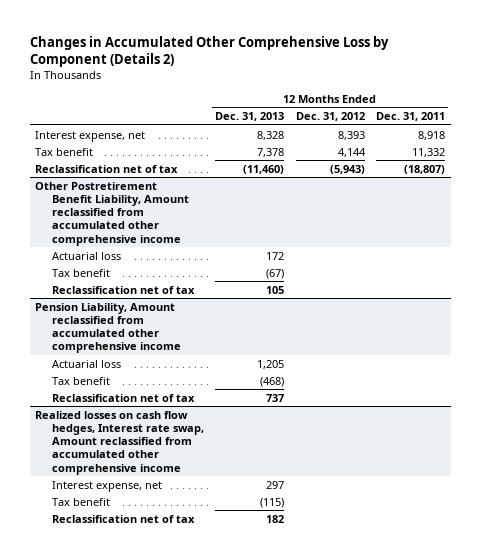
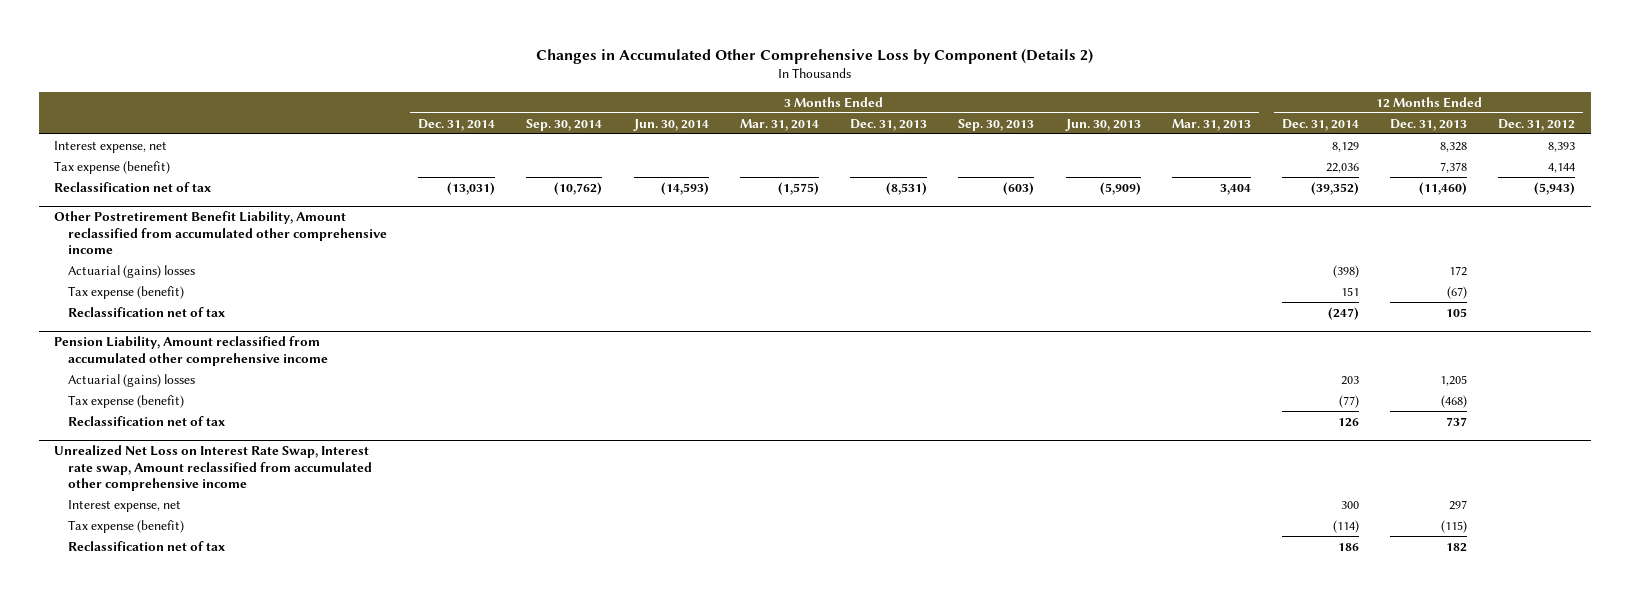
- | 12 Months Ended Dec. 31, 2013 | 12 Months Ended Dec. 31, 2012 | 12 Months Ended Dec. 31, 2011
+ | 3 Months Ended Dec. 31, 2014 | 3 Months Ended Sep. 30, 2014 | 3 Months Ended Jun. 30, 2014 | 3 Months Ended Mar. 31, 2014 | 3 Months Ended Dec. 31, 2013 | 3 Months Ended Sep. 30, 2013 | 3 Months Ended Jun. 30, 2013 | 3 Months Ended Mar. 31, 2013 | 12 Months Ended Dec. 31, 2014 | 12 Months Ended Dec. 31, 2013 | 12 Months Ended Dec. 31, 2012
- Tax benefit | 7,378 | 4,144 | 11,332
+ Tax expense (benefit) | | | | | | | | | 22,036 | 7,378 | 4,144
@ Other Postretirement Benefit Liability, Amount reclassified from accumulated other comprehensive income
- Actuarial loss | 172 | |
- Tax benefit | (67) | |
+ Actuarial (gains) losses | | | | | | | | | (398) | 172 |
+ Tax expense (benefit) | | | | | | | | | 151 | (67) |
@ Pension Liability, Amount reclassified from accumulated other comprehensive income
- Actuarial loss | 1,205 | |
- Tax benefit | (468) | |
+ Actuarial (gains) losses | | | | | | | | | 203 | 1,205 |
+ Tax expense (benefit) | | | | | | | | | (77) | (468) |
- Realized losses on cash flow hedges, Interest rate swap, Amount reclassified from accumulated other comprehensive income
+ Unrealized Net Loss on Interest Rate Swap, Interest rate swap, Amount reclassified from accumulated other comprehensive income
- Tax benefit | (115) | |
+ Tax expense (benefit) | | | | | | | | | (114) | (115) |

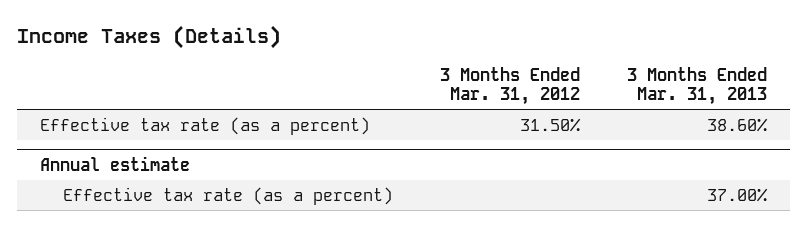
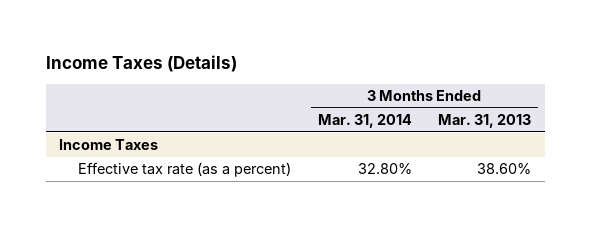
- | 3 Months Ended Mar. 31, 2012 | 3 Months Ended Mar. 31, 2013
+ | 3 Months Ended Mar. 31, 2014 | 3 Months Ended Mar. 31, 2013
+ Income Taxes
- Annual estimate
- Effective tax rate (as a percent) | | 37.00%

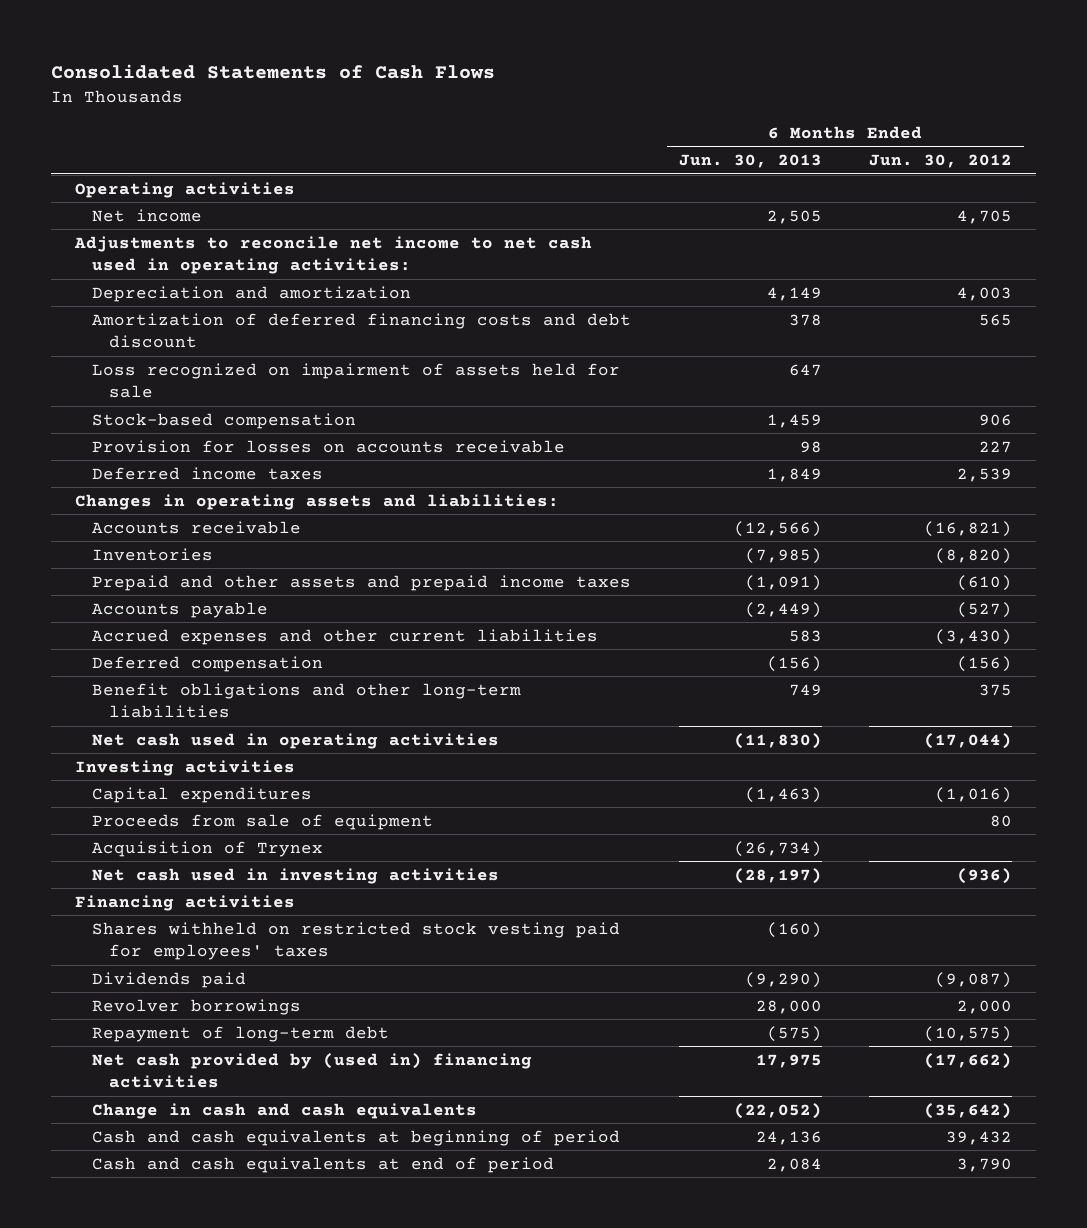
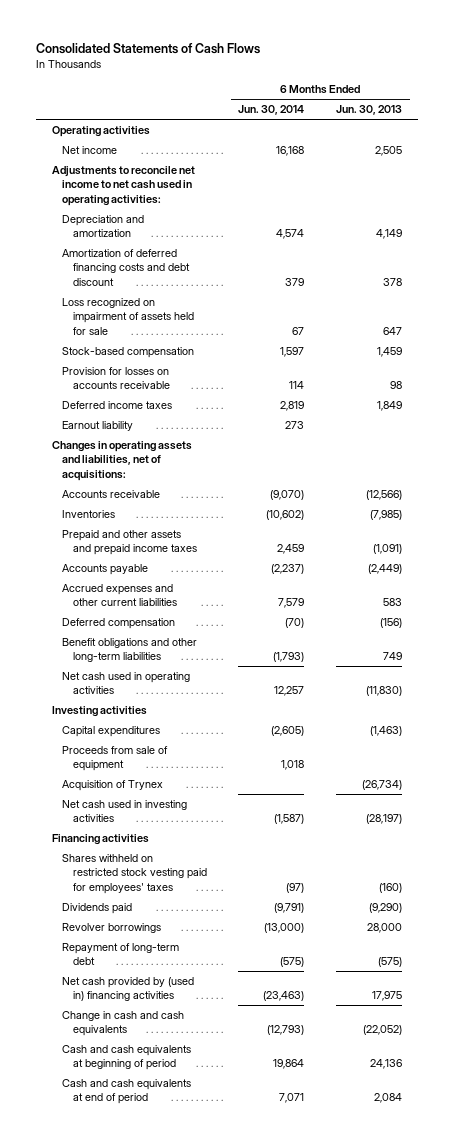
- | 6 Months Ended Jun. 30, 2013 | 6 Months Ended Jun. 30, 2012
+ | 6 Months Ended Jun. 30, 2014 | 6 Months Ended Jun. 30, 2013
- Changes in operating assets and liabilities:
+ Earnout liability | 273 |
+ Changes in operating assets and liabilities, net of acquisitions:

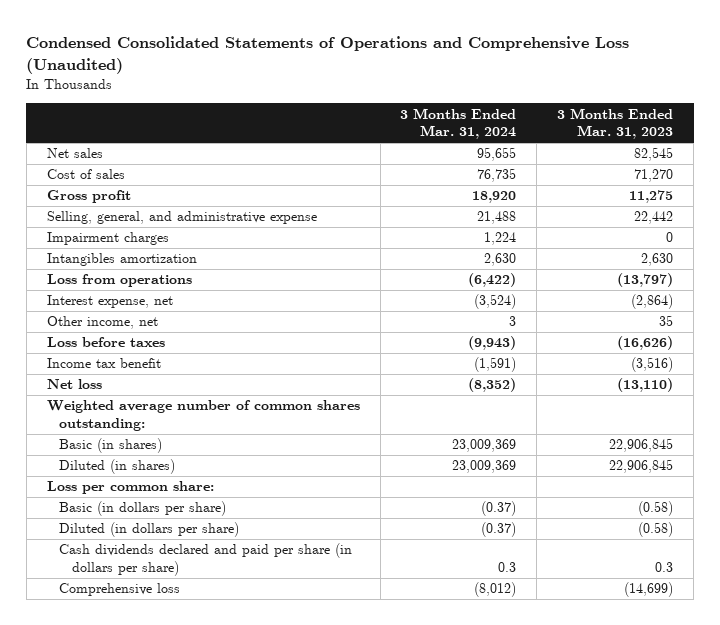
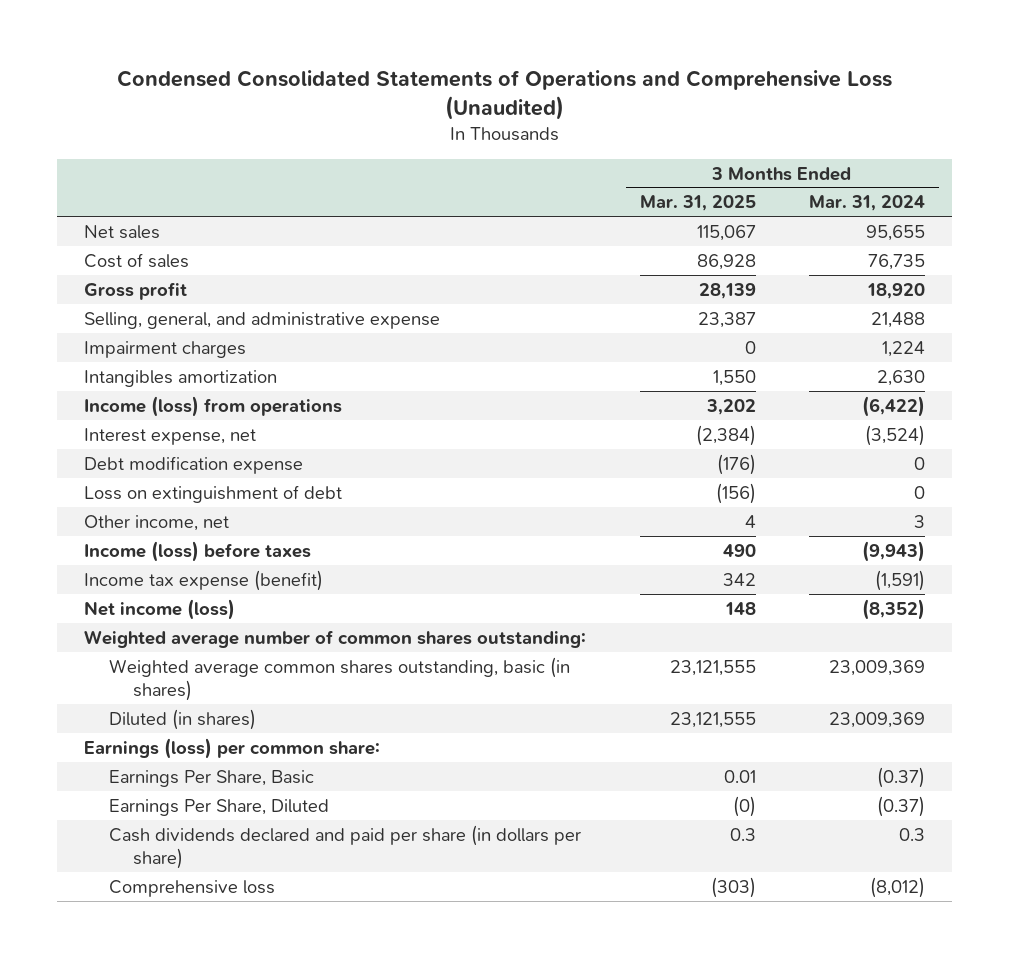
- | 3 Months Ended Mar. 31, 2024 | 3 Months Ended Mar. 31, 2023
+ | 3 Months Ended Mar. 31, 2025 | 3 Months Ended Mar. 31, 2024
- Loss from operations | (6,422) | (13,797)
+ Income (loss) from operations | 3,202 | (6,422)
+ Debt modification expense | (176) | 0
+ Loss on extinguishment of debt | (156) | 0
- Loss before taxes | (9,943) | (16,626)
- Income tax benefit | (1,591) | (3,516)
- Net loss | (8,352) | (13,110)
+ Income (loss) before taxes | 490 | (9,943)
+ Income tax expense (benefit) | 342 | (1,591)
+ Net income (loss) | 148 | (8,352)
- Basic (in shares) | 23,009,369 | 22,906,845
+ Weighted average common shares outstanding, basic (in shares) | 23,121,555 | 23,009,369
- Loss per common share:
- Basic (in dollars per share) | (0.37) | (0.58)
- Diluted (in dollars per share) | (0.37) | (0.58)
+ Earnings (loss) per common share:
+ Earnings Per Share, Basic | 0.01 | (0.37)
+ Earnings Per Share, Diluted | (0) | (0.37)

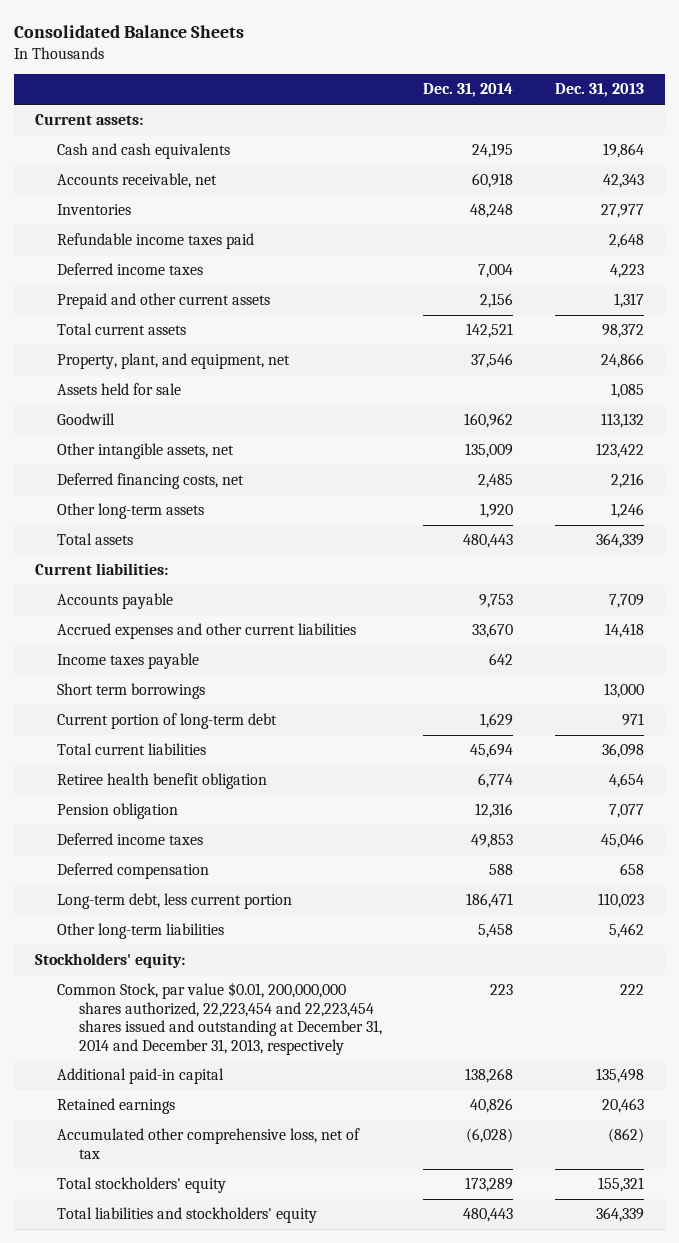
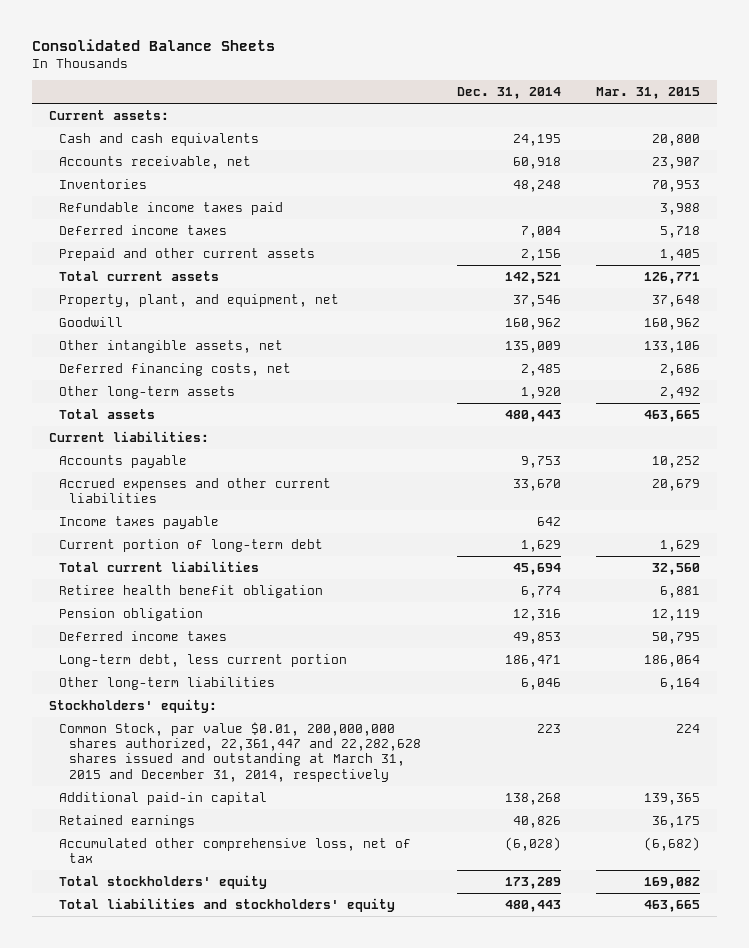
- | Dec. 31, 2014 | Dec. 31, 2013
+ | Dec. 31, 2014 | Mar. 31, 2015
- Assets held for sale | | 1,085
- Short term borrowings | | 13,000
- Deferred compensation | 588 | 658
- Other long-term liabilities | 5,458 | 5,462
+ Other long-term liabilities | 6,046 | 6,164
- Common Stock, par value $0.01, 200,000,000 shares authorized, 22,223,454 and 22,223,454 shares issued and outstanding at December 31, 2014 and December 31, 2013, respectively | 223 | 222
+ Common Stock, par value $0.01, 200,000,000 shares authorized, 22,361,447 and 22,282,628 shares issued and outstanding at March 31, 2015 and December 31, 2014, respectively | 223 | 224

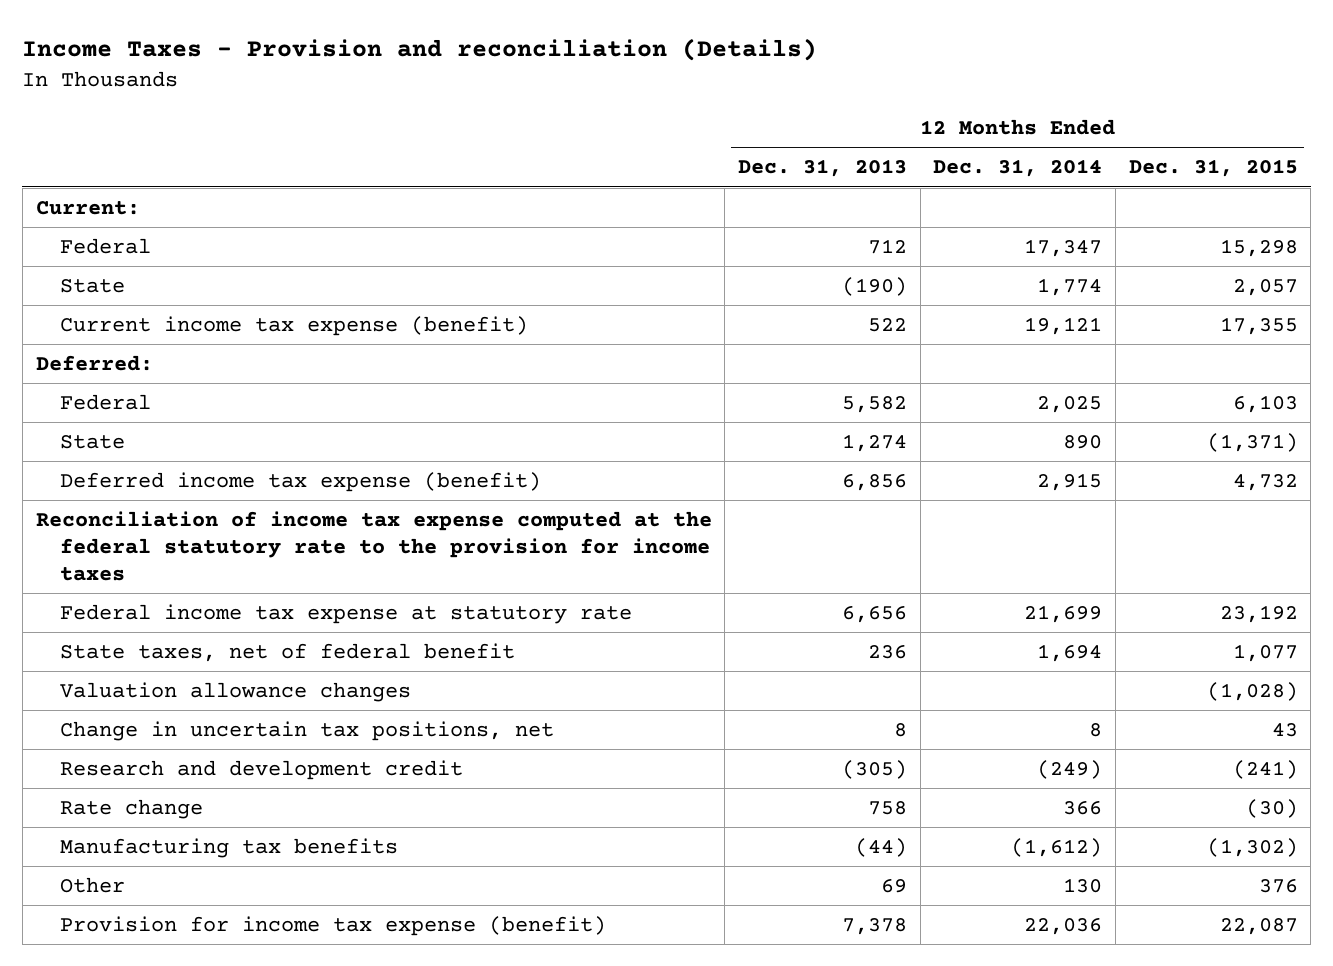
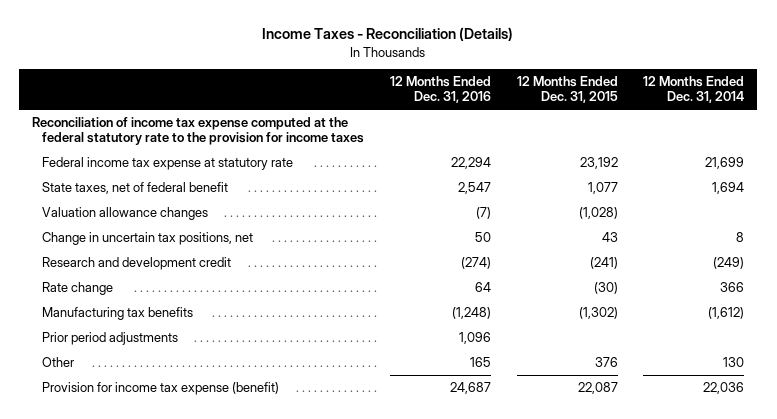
- Income Taxes - Provision and reconciliation (Details)
+ Income Taxes - Reconciliation (Details)
- | 12 Months Ended Dec. 31, 2013 | 12 Months Ended Dec. 31, 2014 | 12 Months Ended Dec. 31, 2015
+ | 12 Months Ended Dec. 31, 2016 | 12 Months Ended Dec. 31, 2015 | 12 Months Ended Dec. 31, 2014
- Current:
- Federal | 712 | 17,347 | 15,298
- State | (190) | 1,774 | 2,057
- Current income tax expense (benefit) | 522 | 19,121 | 17,355
- Deferred:
- Federal | 5,582 | 2,025 | 6,103
- State | 1,274 | 890 | (1,371)
- Deferred income tax expense (benefit) | 6,856 | 2,915 | 4,732
+ Prior period adjustments | 1,096 | |

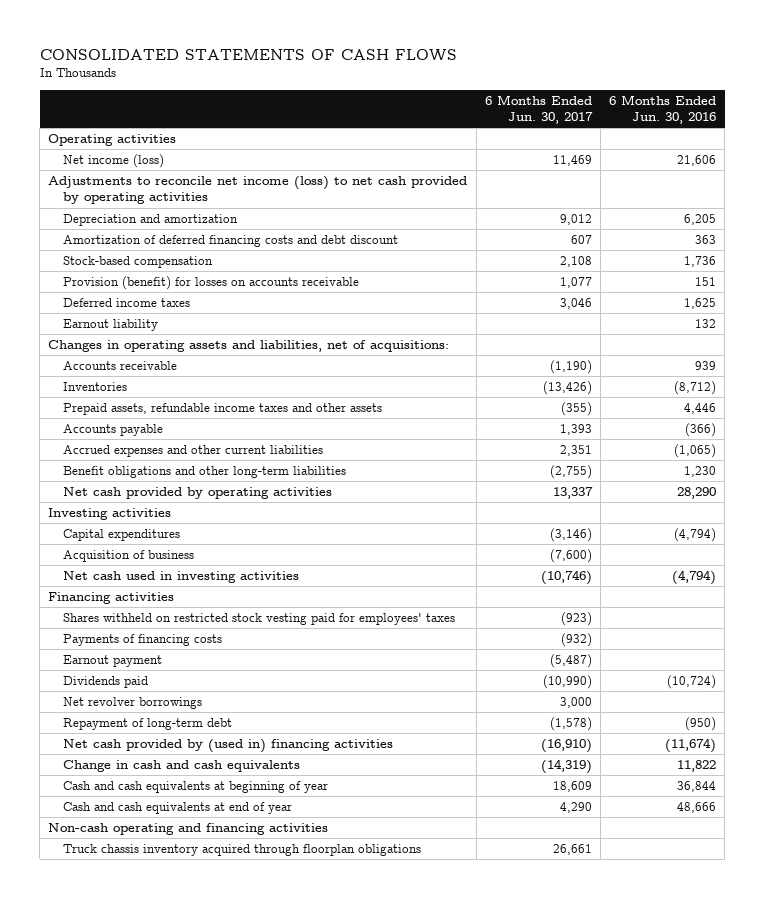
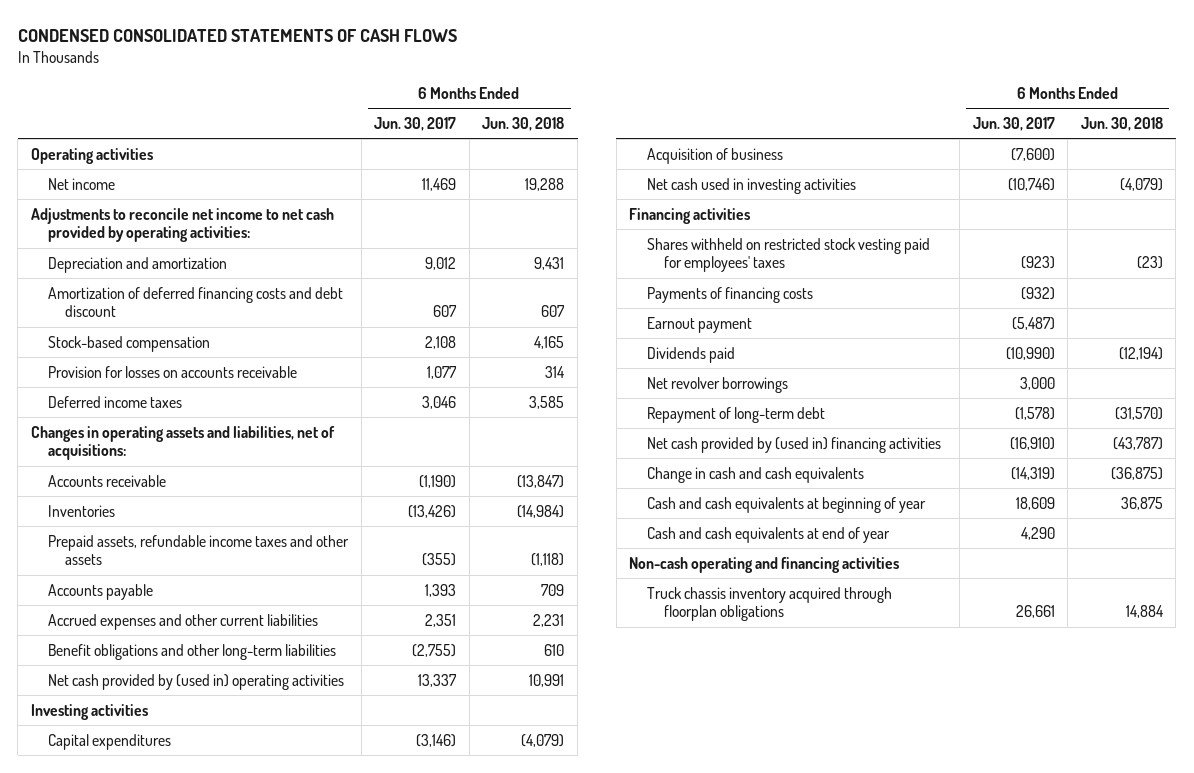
- CONSOLIDATED STATEMENTS OF CASH FLOWS
+ CONDENSED CONSOLIDATED STATEMENTS OF CASH FLOWS
- | 6 Months Ended Jun. 30, 2017 | 6 Months Ended Jun. 30, 2016
+ | 6 Months Ended Jun. 30, 2017 | 6 Months Ended Jun. 30, 2018
- Net income (loss) | 11,469 | 21,606
- Adjustments to reconcile net income (loss) to net cash provided by operating activities
+ Net income | 11,469 | 19,288
+ Adjustments to reconcile net income to net cash provided by operating activities:
- Provision (benefit) for losses on accounts receivable | 1,077 | 151
+ Provision for losses on accounts receivable | 1,077 | 314
- Earnout liability | | 132
- Net cash provided by operating activities | 13,337 | 28,290
+ Net cash provided by (used in) operating activities | 13,337 | 10,991

